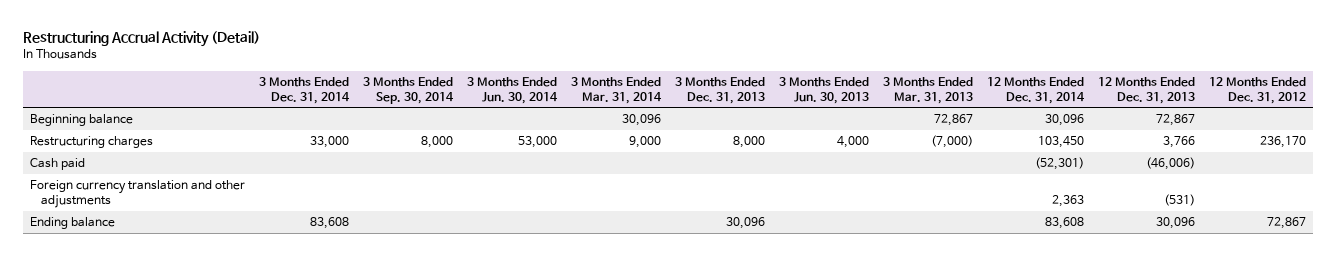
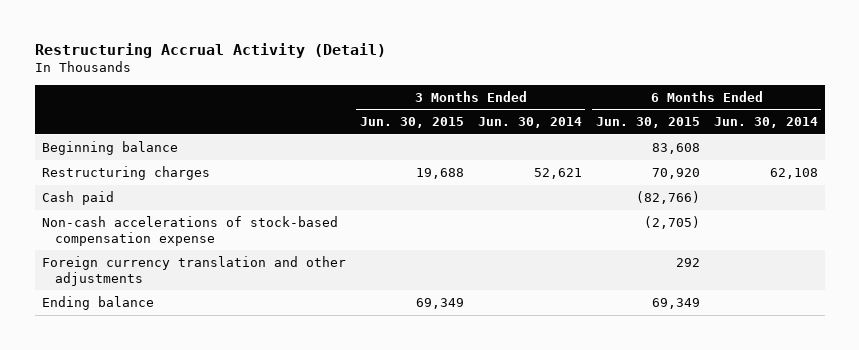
- | 3 Months Ended Dec. 31, 2014 | 3 Months Ended Sep. 30, 2014 | 3 Months Ended Jun. 30, 2014 | 3 Months Ended Mar. 31, 2014 | 3 Months Ended Dec. 31, 2013 | 3 Months Ended Jun. 30, 2013 | 3 Months Ended Mar. 31, 2013 | 12 Months Ended Dec. 31, 2014 | 12 Months Ended Dec. 31, 2013 | 12 Months Ended Dec. 31, 2012
+ | 3 Months Ended Jun. 30, 2015 | 3 Months Ended Jun. 30, 2014 | 6 Months Ended Jun. 30, 2015 | 6 Months Ended Jun. 30, 2014
- Restructuring charges | 33,000 | 8,000 | 53,000 | 9,000 | 8,000 | 4,000 | (7,000) | 103,450 | 3,766 | 236,170
+ Restructuring charges | 19,688 | 52,621 | 70,920 | 62,108
+ Non-cash accelerations of stock-based compensation expense | | | (2,705) |

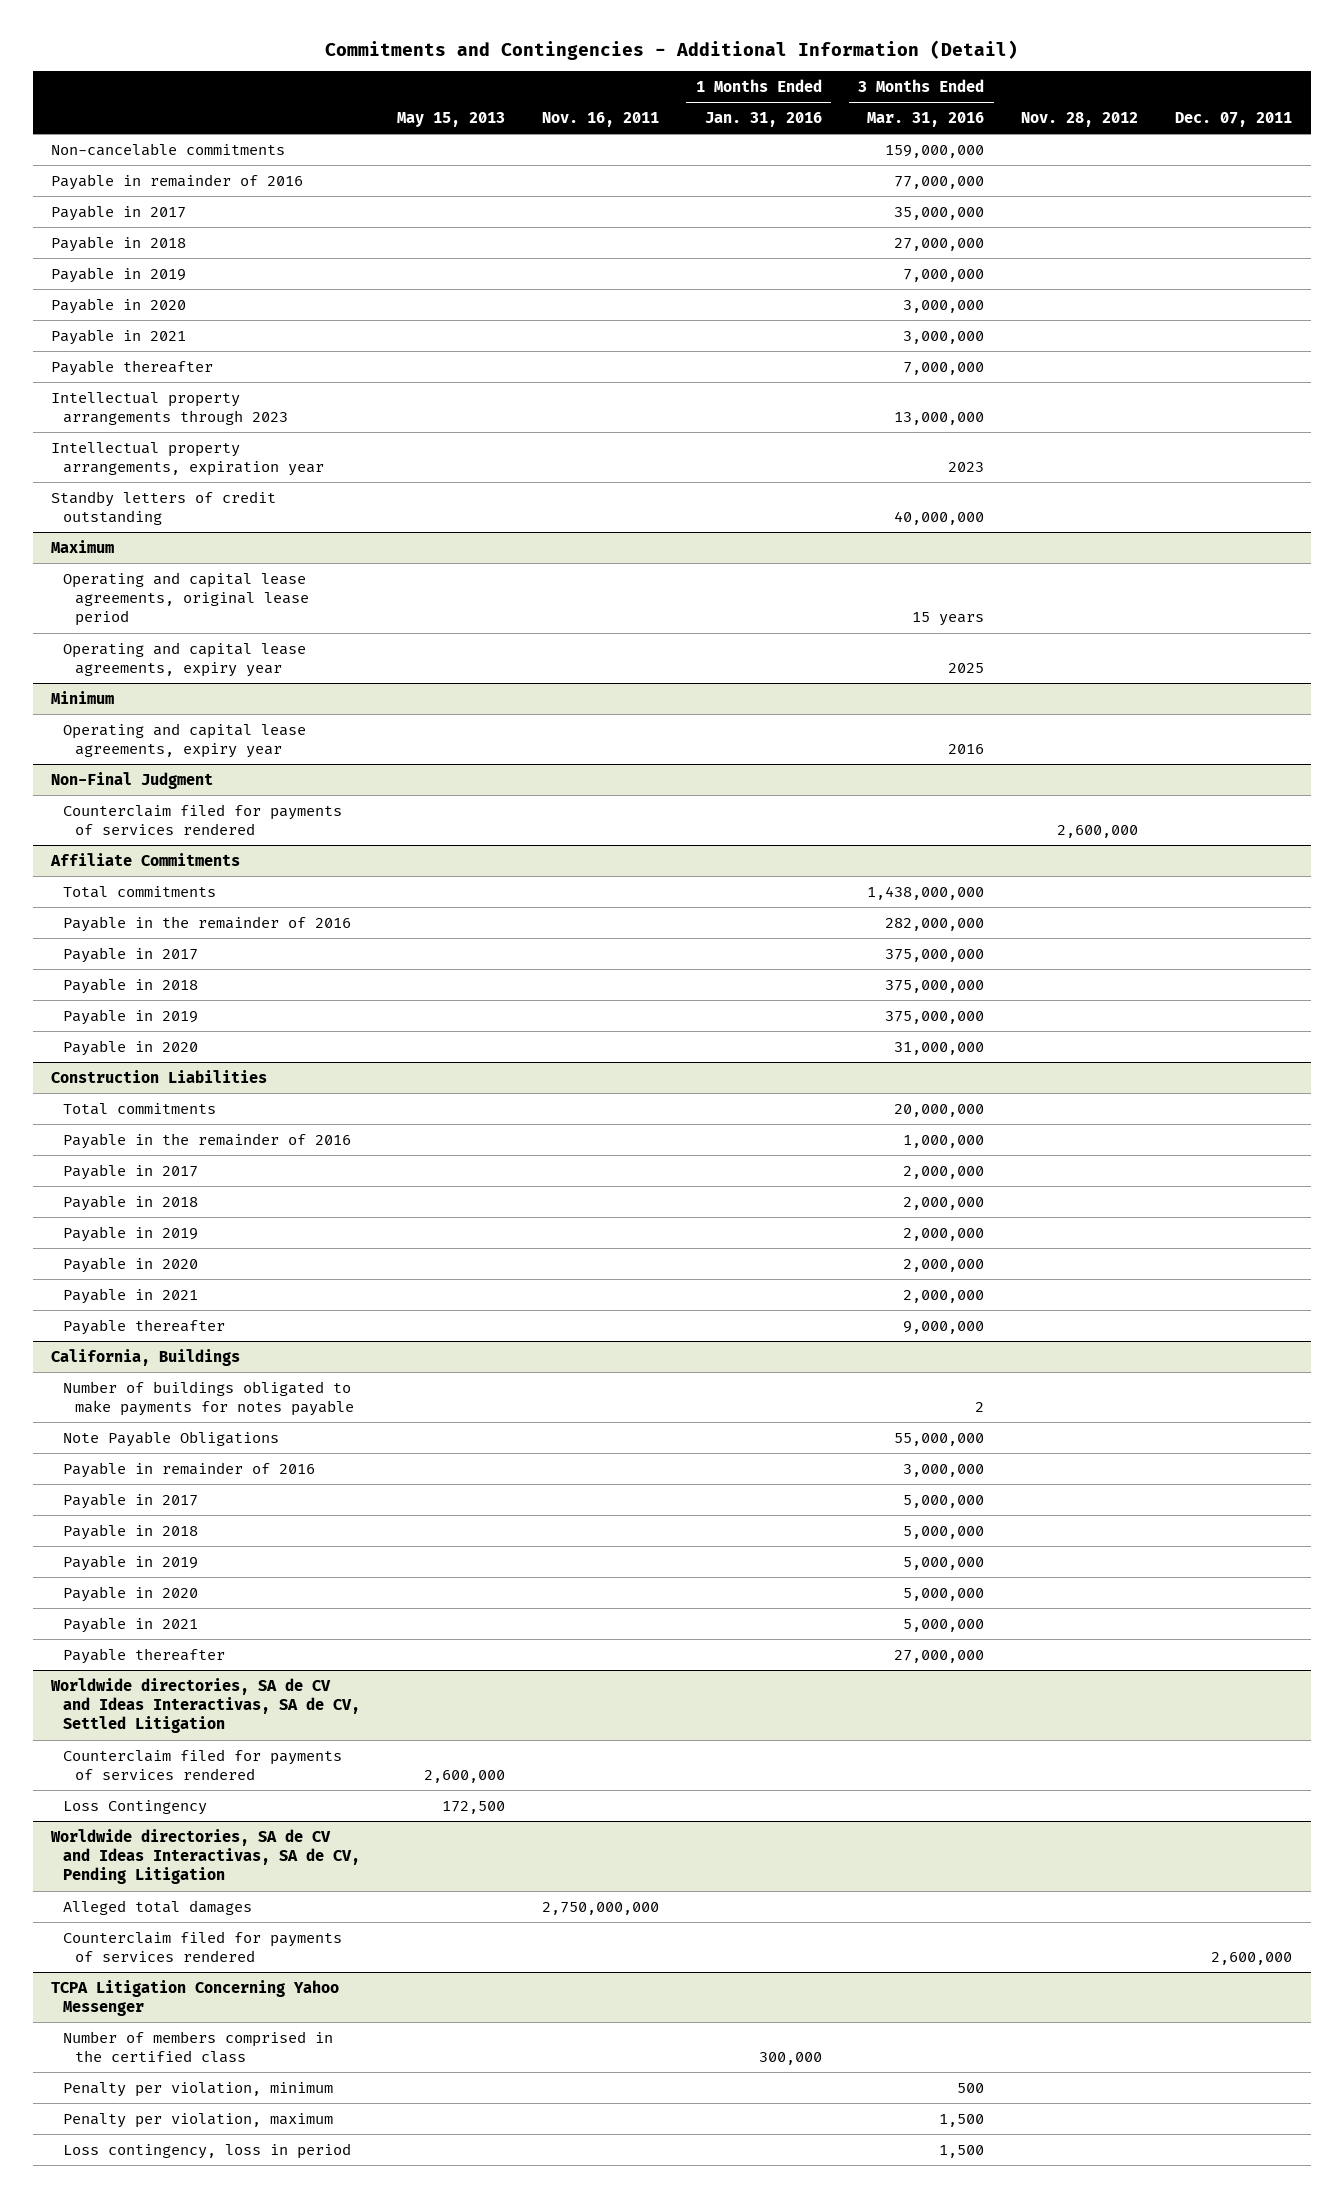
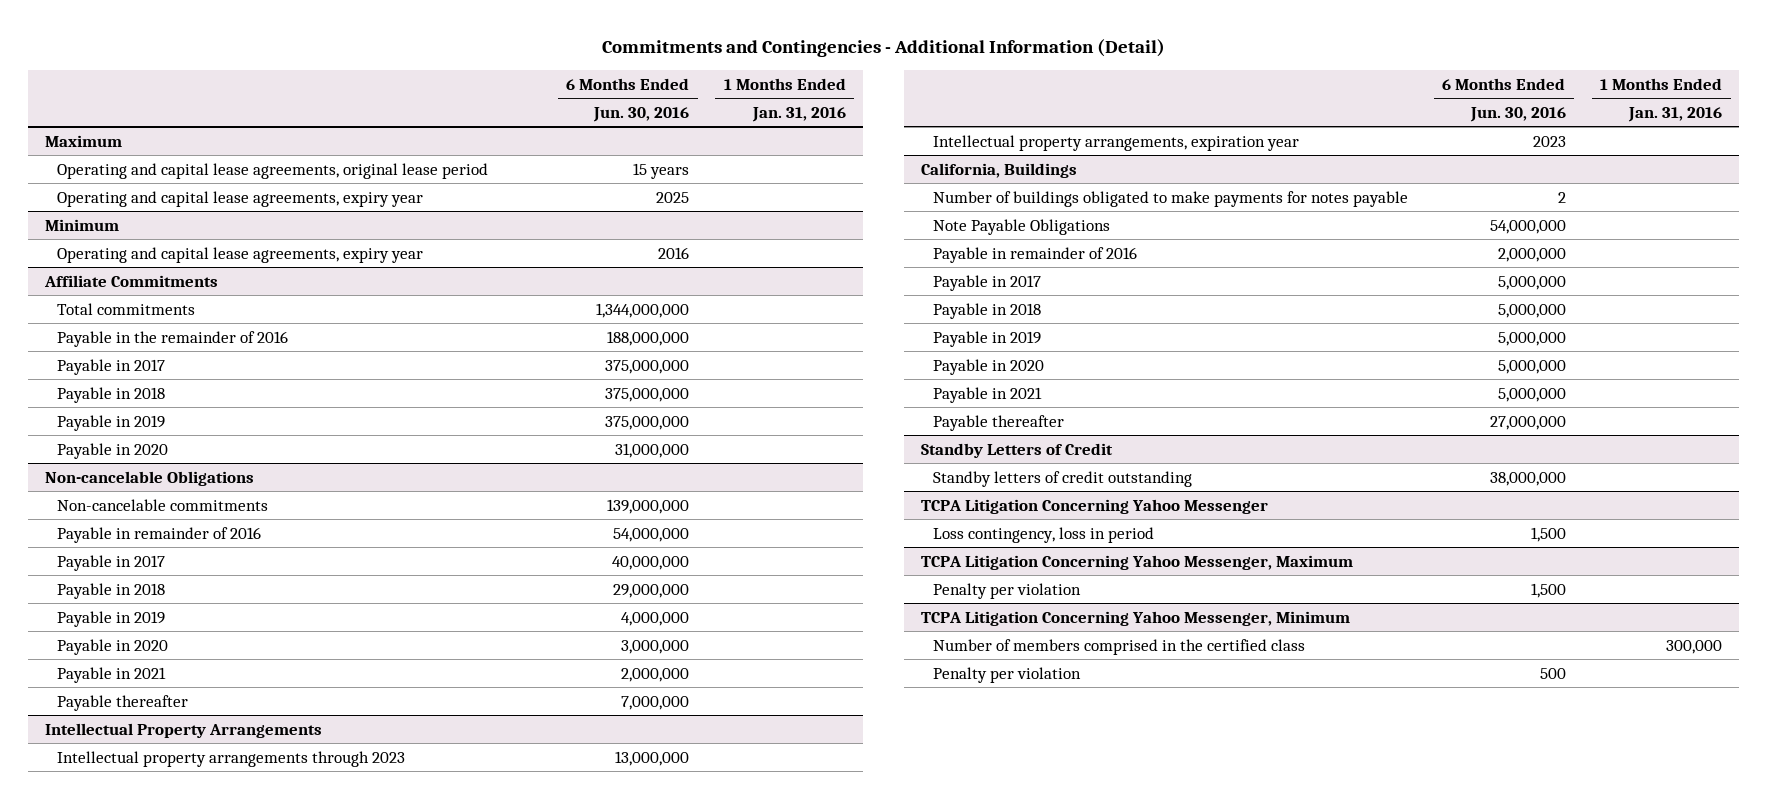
- | May 15, 2013 | Nov. 16, 2011 | 1 Months Ended Jan. 31, 2016 | 3 Months Ended Mar. 31, 2016 | Nov. 28, 2012 | Dec. 07, 2011
+ | 6 Months Ended Jun. 30, 2016 | 1 Months Ended Jan. 31, 2016
- Non-cancelable commitments | | | | 159,000,000 | |
- Payable in remainder of 2016 | | | | 77,000,000 | |
- Payable in 2017 | | | | 35,000,000 | |
- Payable in 2018 | | | | 27,000,000 | |
- Payable in 2019 | | | | 7,000,000 | |
- Payable in 2020 | | | | 3,000,000 | |
- Payable in 2021 | | | | 3,000,000 | |
- Payable thereafter | | | | 7,000,000 | |
- Intellectual property arrangements through 2023 | | | | 13,000,000 | |
- Intellectual property arrangements, expiration year | | | | 2023 | |
- Standby letters of credit outstanding | | | | 40,000,000 | |
- Non-Final Judgment
- Counterclaim filed for payments of services rendered | | | | | 2,600,000 |
- Construction Liabilities
- Total commitments | | | | 20,000,000 | |
- Payable in the remainder of 2016 | | | | 1,000,000 | |
- Payable in 2017 | | | | 2,000,000 | |
- Payable in 2018 | | | | 2,000,000 | |
- Payable in 2019 | | | | 2,000,000 | |
- Payable in 2020 | | | | 2,000,000 | |
- Payable in 2021 | | | | 2,000,000 | |
- Payable thereafter | | | | 9,000,000 | |
+ Non-cancelable Obligations
+ Non-cancelable commitments | 139,000,000 |
+ Payable in remainder of 2016 | 54,000,000 |
+ Payable in 2017 | 40,000,000 |
+ Payable in 2018 | 29,000,000 |
+ Payable in 2019 | 4,000,000 |
+ Payable in 2020 | 3,000,000 |
+ Payable in 2021 | 2,000,000 |
+ Payable thereafter | 7,000,000 |
+ Intellectual Property Arrangements
+ Intellectual property arrangements through 2023 | 13,000,000 |
+ Intellectual property arrangements, expiration year | 2023 |
- Worldwide directories, SA de CV and Ideas Interactivas, SA de CV, Settled Litigation
- Counterclaim filed for payments of services rendered | 2,600,000 | | | | |
- Loss Contingency | 172,500 | | | | |
- Worldwide directories, SA de CV and Ideas Interactivas, SA de CV, Pending Litigation
- Alleged total damages | | 2,750,000,000 | | | |
- Counterclaim filed for payments of services rendered | | | | | | 2,600,000
+ Standby Letters of Credit
+ Standby letters of credit outstanding | 38,000,000 |
@ TCPA Litigation Concerning Yahoo Messenger
- Number of members comprised in the certified class | | | 300,000 | | |
- Penalty per violation, minimum | | | | 500 | |
- Penalty per violation, maximum | | | | 1,500 | |
+ TCPA Litigation Concerning Yahoo Messenger, Maximum
+ Penalty per violation | 1,500 |
+ TCPA Litigation Concerning Yahoo Messenger, Minimum
+ Number of members comprised in the certified class | | 300,000
+ Penalty per violation | 500 |

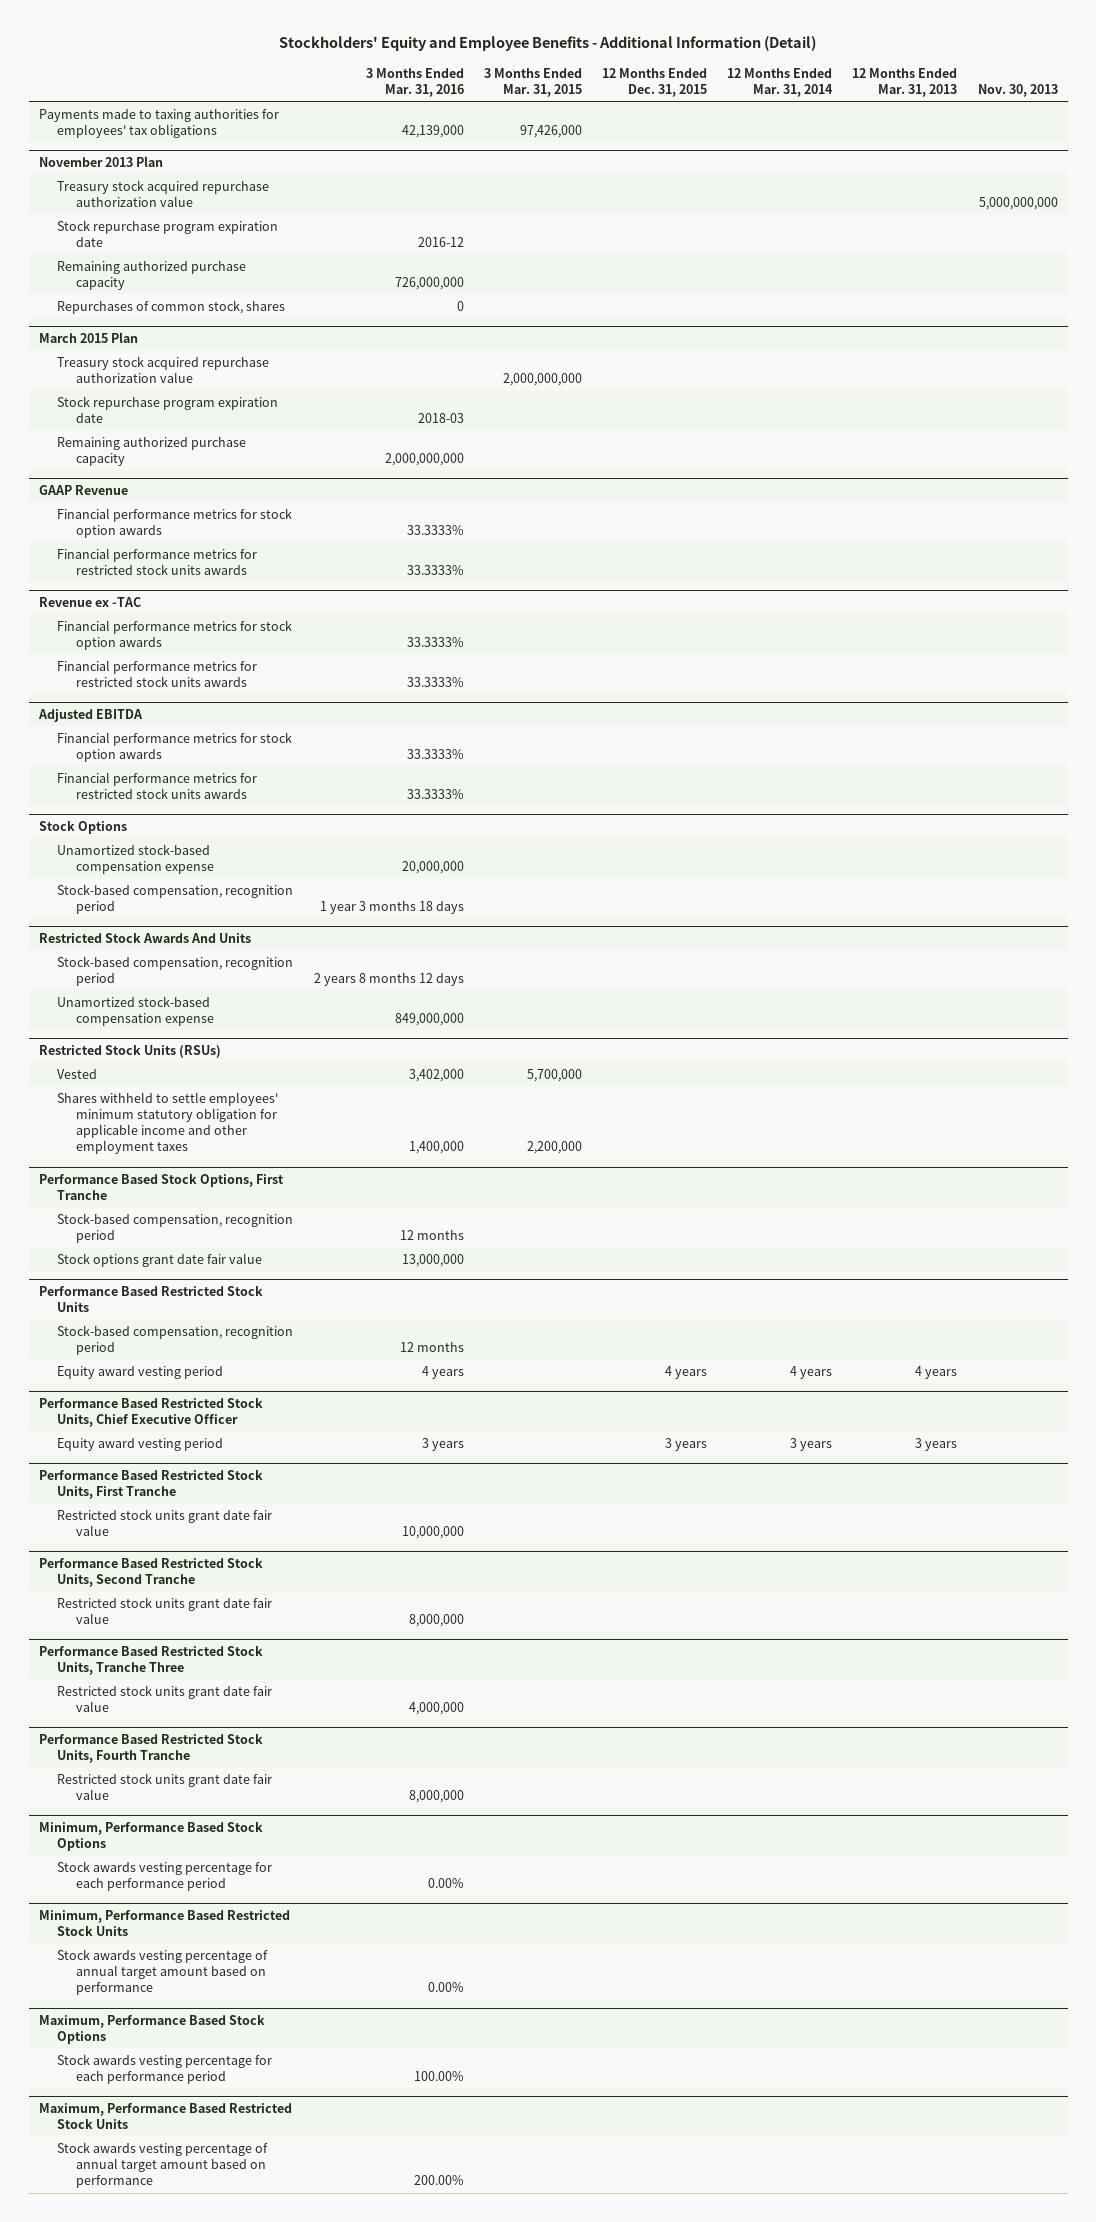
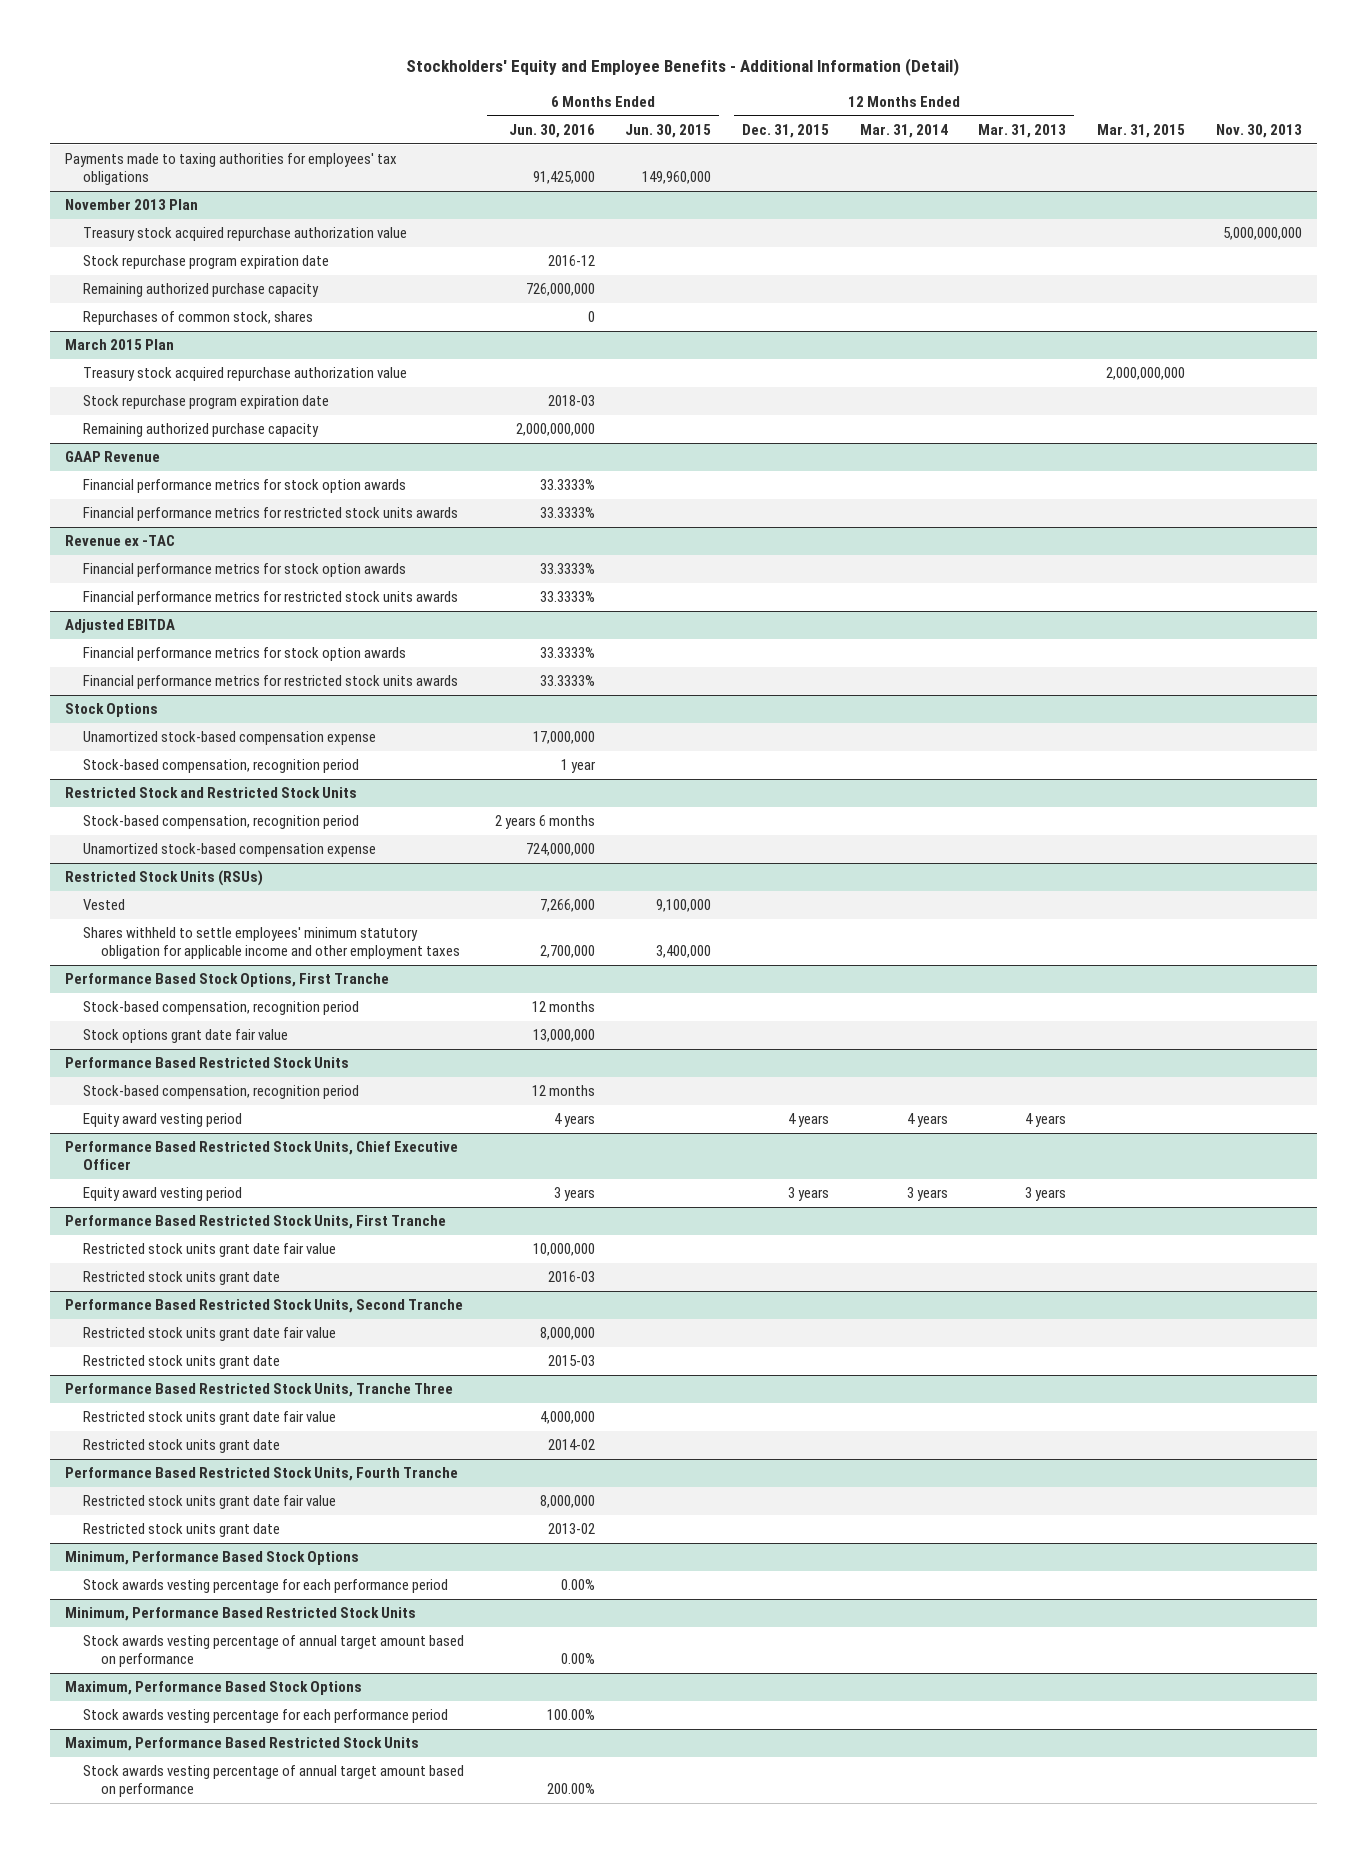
- | 3 Months Ended Mar. 31, 2016 | 3 Months Ended Mar. 31, 2015 | 12 Months Ended Dec. 31, 2015 | 12 Months Ended Mar. 31, 2014 | 12 Months Ended Mar. 31, 2013 | Nov. 30, 2013
+ | 6 Months Ended Jun. 30, 2016 | 6 Months Ended Jun. 30, 2015 | 12 Months Ended Dec. 31, 2015 | 12 Months Ended Mar. 31, 2014 | 12 Months Ended Mar. 31, 2013 | Mar. 31, 2015 | Nov. 30, 2013
- Restricted Stock Awards And Units
+ Restricted Stock and Restricted Stock Units
@ Performance Based Restricted Stock Units, First Tranche
+ Restricted stock units grant date | 2016-03 | | | | | |
@ Performance Based Restricted Stock Units, Second Tranche
+ Restricted stock units grant date | 2015-03 | | | | | |
@ Performance Based Restricted Stock Units, Tranche Three
+ Restricted stock units grant date | 2014-02 | | | | | |
@ Performance Based Restricted Stock Units, Fourth Tranche
+ Restricted stock units grant date | 2013-02 | | | | | |

